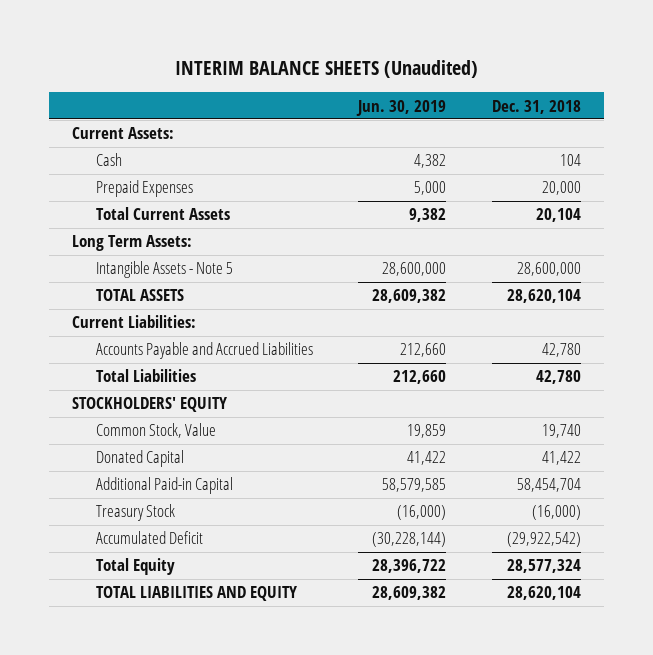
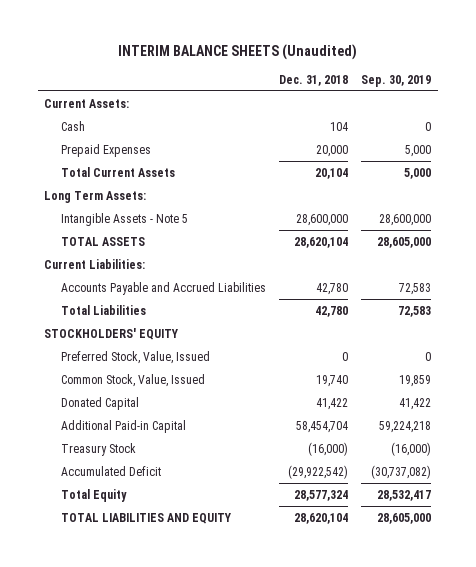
- | Jun. 30, 2019 | Dec. 31, 2018
+ | Dec. 31, 2018 | Sep. 30, 2019
- Common Stock, Value | 19,859 | 19,740
+ Preferred Stock, Value, Issued | 0 | 0
+ Common Stock, Value, Issued | 19,740 | 19,859

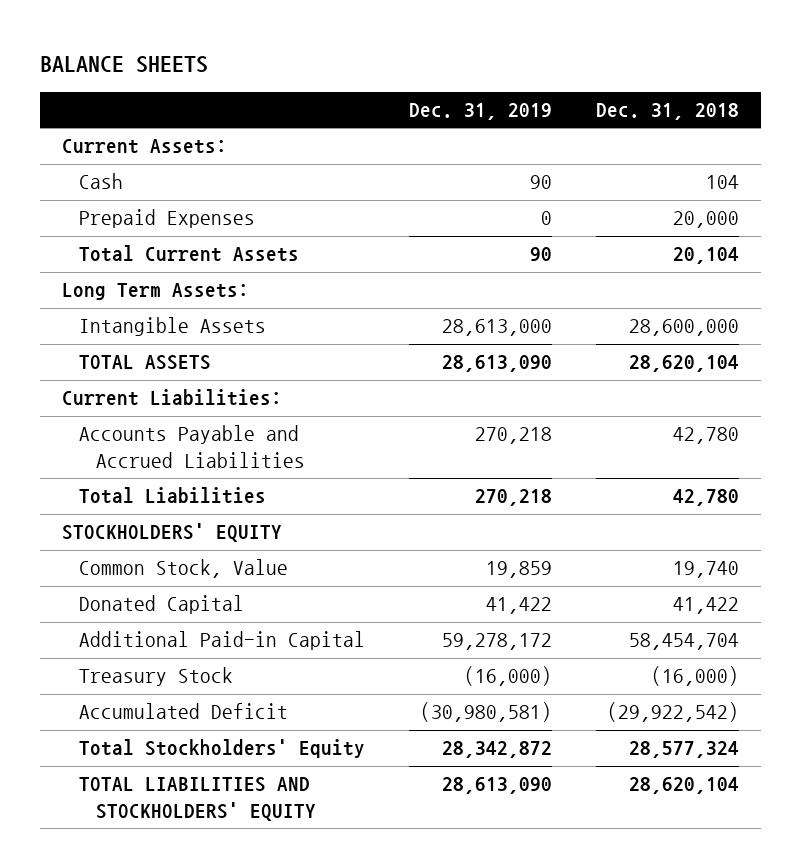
- INTERIM BALANCE SHEETS (Unaudited)
+ BALANCE SHEETS
- | Dec. 31, 2018 | Sep. 30, 2019
+ | Dec. 31, 2019 | Dec. 31, 2018
- Intangible Assets - Note 5 | 28,600,000 | 28,600,000
+ Intangible Assets | 28,613,000 | 28,600,000
- Preferred Stock, Value, Issued | 0 | 0
- Common Stock, Value, Issued | 19,740 | 19,859
+ Common Stock, Value | 19,859 | 19,740
- Total Equity | 28,577,324 | 28,532,417
- TOTAL LIABILITIES AND EQUITY | 28,620,104 | 28,605,000
+ Total Stockholders' Equity | 28,342,872 | 28,577,324
+ TOTAL LIABILITIES AND STOCKHOLDERS' EQUITY | 28,613,090 | 28,620,104

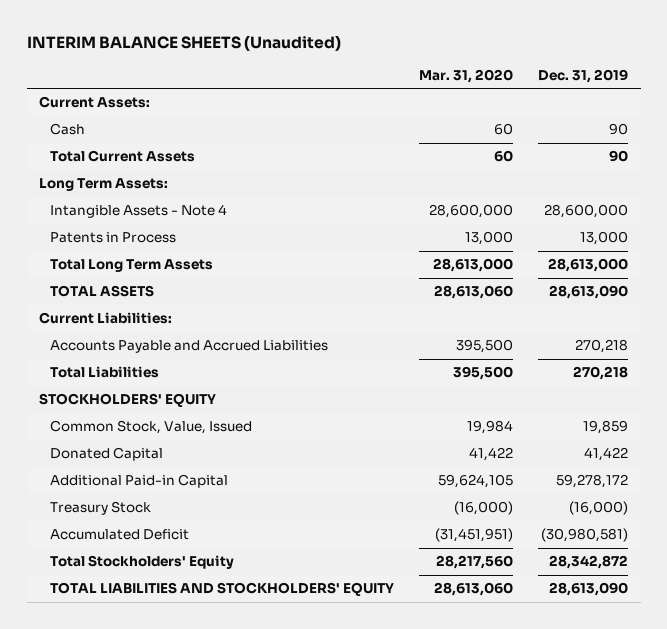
- BALANCE SHEETS
+ INTERIM BALANCE SHEETS (Unaudited)
- | Dec. 31, 2019 | Dec. 31, 2018
+ | Mar. 31, 2020 | Dec. 31, 2019
- Prepaid Expenses | 0 | 20,000
- Intangible Assets | 28,613,000 | 28,600,000
+ Intangible Assets - Note 4 | 28,600,000 | 28,600,000
+ Patents in Process | 13,000 | 13,000
+ Total Long Term Assets | 28,613,000 | 28,613,000
- Common Stock, Value | 19,859 | 19,740
+ Common Stock, Value, Issued | 19,984 | 19,859

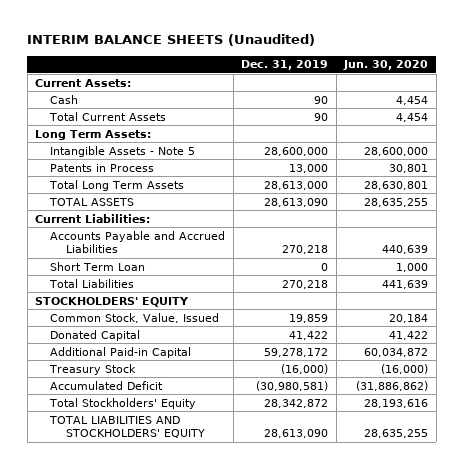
- | Mar. 31, 2020 | Dec. 31, 2019
+ | Dec. 31, 2019 | Jun. 30, 2020
- Intangible Assets - Note 4 | 28,600,000 | 28,600,000
+ Intangible Assets - Note 5 | 28,600,000 | 28,600,000
+ Short Term Loan | 0 | 1,000

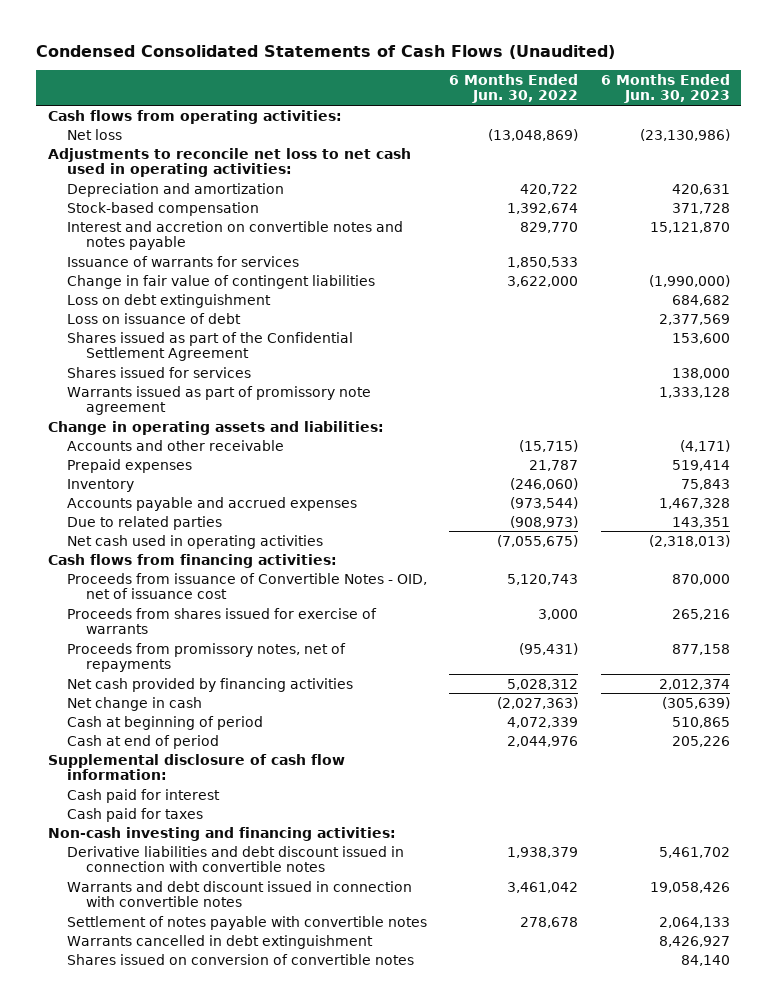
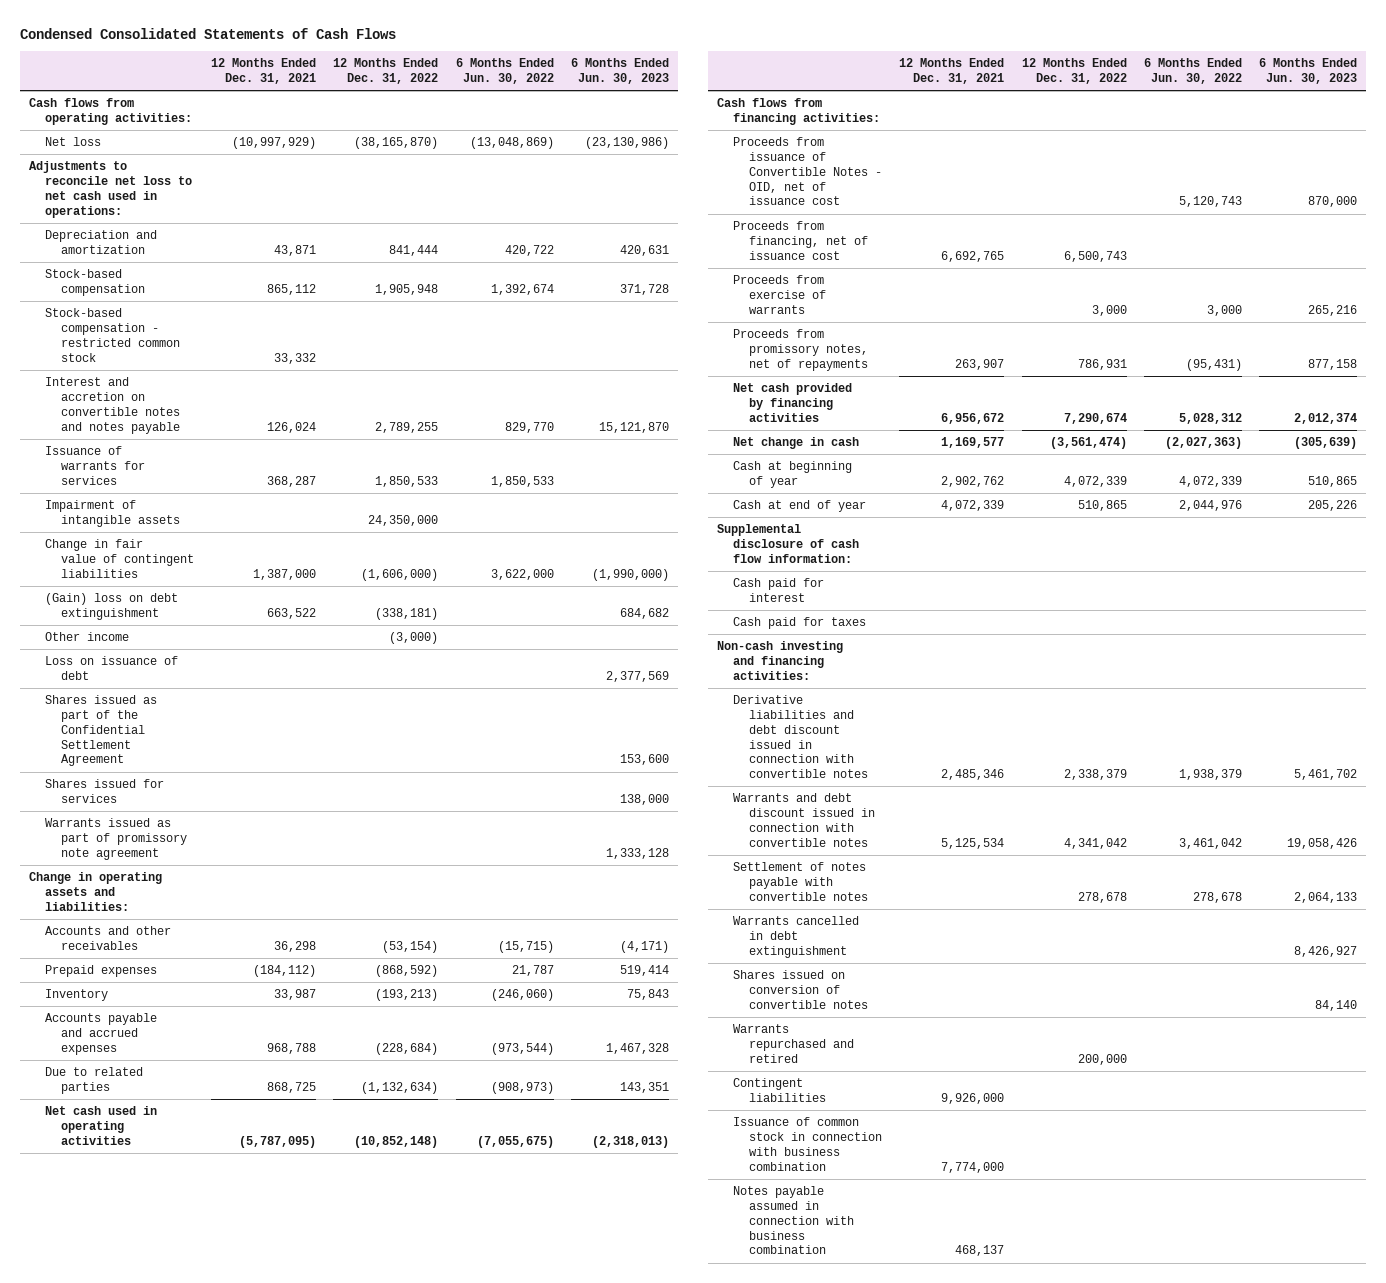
- Condensed Consolidated Statements of Cash Flows (Unaudited)
+ Condensed Consolidated Statements of Cash Flows
- | 6 Months Ended Jun. 30, 2022 | 6 Months Ended Jun. 30, 2023
+ | 12 Months Ended Dec. 31, 2021 | 12 Months Ended Dec. 31, 2022 | 6 Months Ended Jun. 30, 2022 | 6 Months Ended Jun. 30, 2023
- Adjustments to reconcile net loss to net cash used in operating activities:
+ Adjustments to reconcile net loss to net cash used in operations:
+ Stock-based compensation - restricted common stock | 33,332 | | |
+ Impairment of intangible assets | | 24,350,000 | |
- Loss on debt extinguishment | | 684,682
+ (Gain) loss on debt extinguishment | 663,522 | (338,181) | | 684,682
+ Other income | | (3,000) | |
- Accounts and other receivable | (15,715) | (4,171)
+ Accounts and other receivables | 36,298 | (53,154) | (15,715) | (4,171)
- Proceeds from shares issued for exercise of warrants | 3,000 | 265,216
+ Proceeds from financing, net of issuance cost | 6,692,765 | 6,500,743 | |
+ Proceeds from exercise of warrants | | 3,000 | 3,000 | 265,216
- Cash at beginning of period | 4,072,339 | 510,865
- Cash at end of period | 2,044,976 | 205,226
+ Cash at beginning of year | 2,902,762 | 4,072,339 | 4,072,339 | 510,865
+ Cash at end of year | 4,072,339 | 510,865 | 2,044,976 | 205,226
+ Warrants repurchased and retired | | 200,000 | |
+ Contingent liabilities | 9,926,000 | | |
+ Issuance of common stock in connection with business combination | 7,774,000 | | |
+ Notes payable assumed in connection with business combination | 468,137 | | |

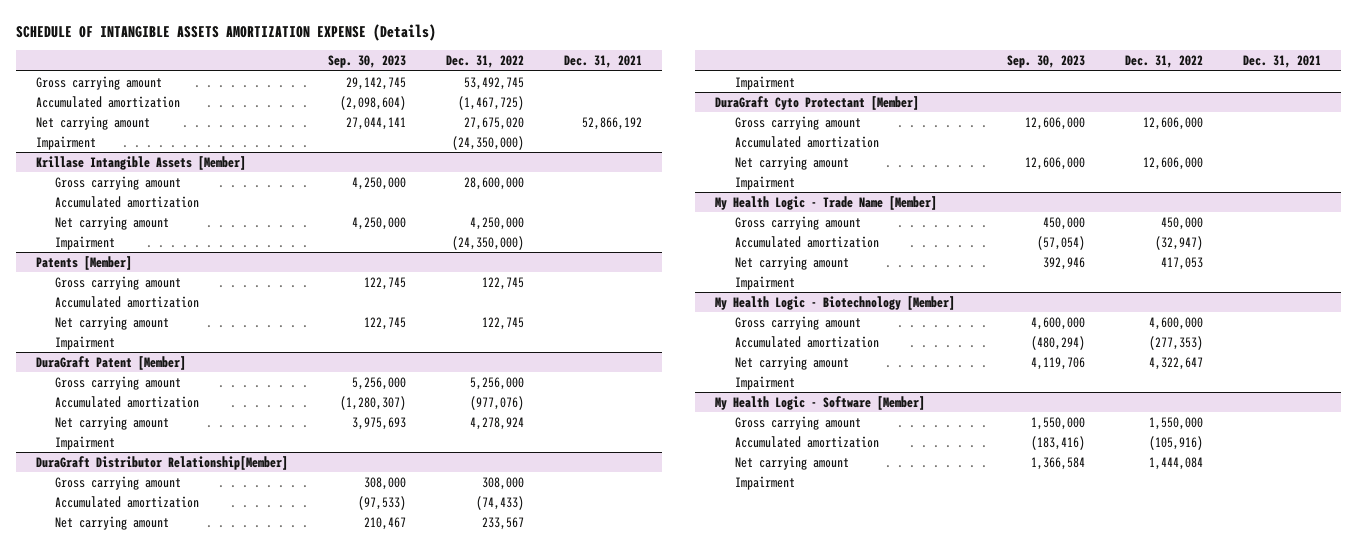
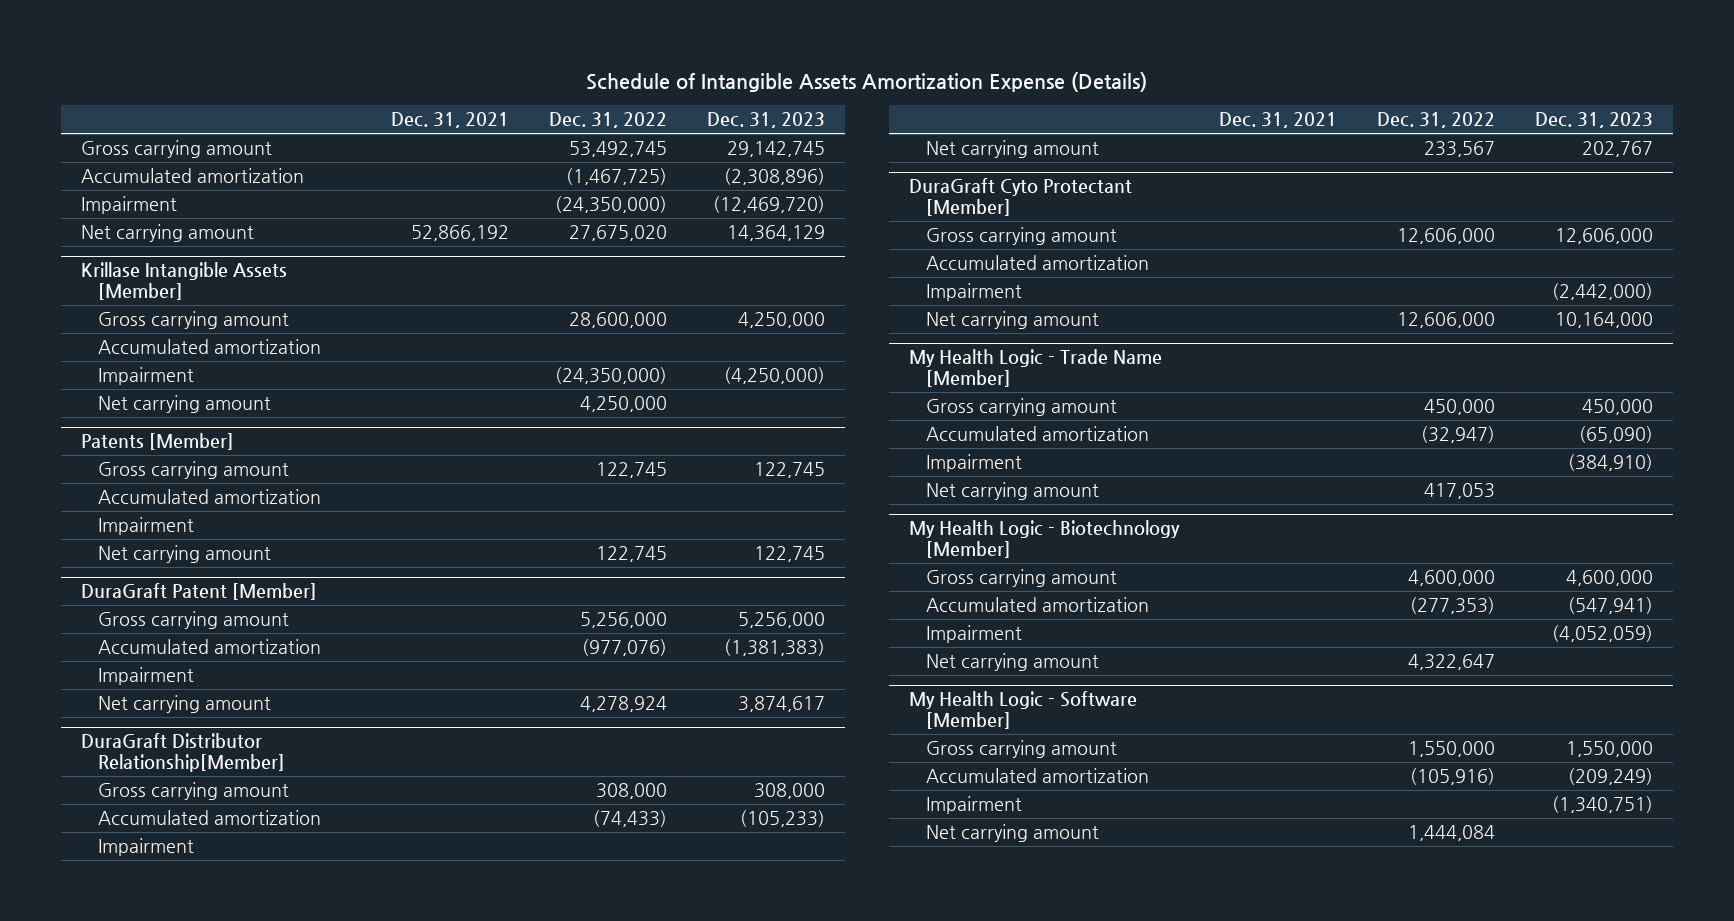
- SCHEDULE OF INTANGIBLE ASSETS AMORTIZATION EXPENSE (Details)
+ Schedule of Intangible Assets Amortization Expense (Details)
- | Sep. 30, 2023 | Dec. 31, 2022 | Dec. 31, 2021
+ | Dec. 31, 2021 | Dec. 31, 2022 | Dec. 31, 2023
moved down: Net carrying amount | 52,866,192 | 27,675,020 | 14,364,129
@ Krillase Intangible Assets [Member]
moved down: Net carrying amount | | 4,250,000 |
@ Patents [Member]
moved down: Net carrying amount | | 122,745 | 122,745
@ DuraGraft Patent [Member]
moved down: Net carrying amount | | 4,278,924 | 3,874,617
@ DuraGraft Distributor Relationship[Member]
moved down: Net carrying amount | | 233,567 | 202,767
@ DuraGraft Cyto Protectant [Member]
moved down: Net carrying amount | | 12,606,000 | 10,164,000
@ My Health Logic - Trade Name [Member]
moved down: Net carrying amount | | 417,053 |
@ My Health Logic - Biotechnology [Member]
moved down: Net carrying amount | | 4,322,647 |
@ My Health Logic - Software [Member]
moved down: Net carrying amount | | 1,444,084 |

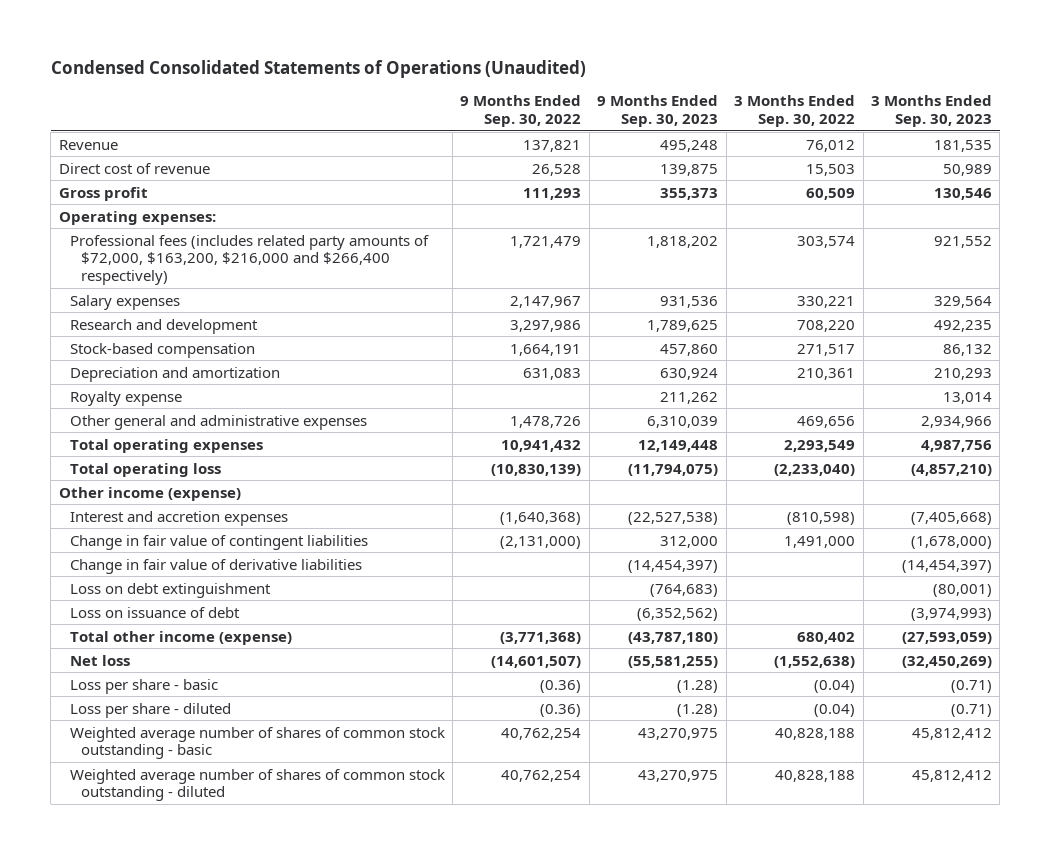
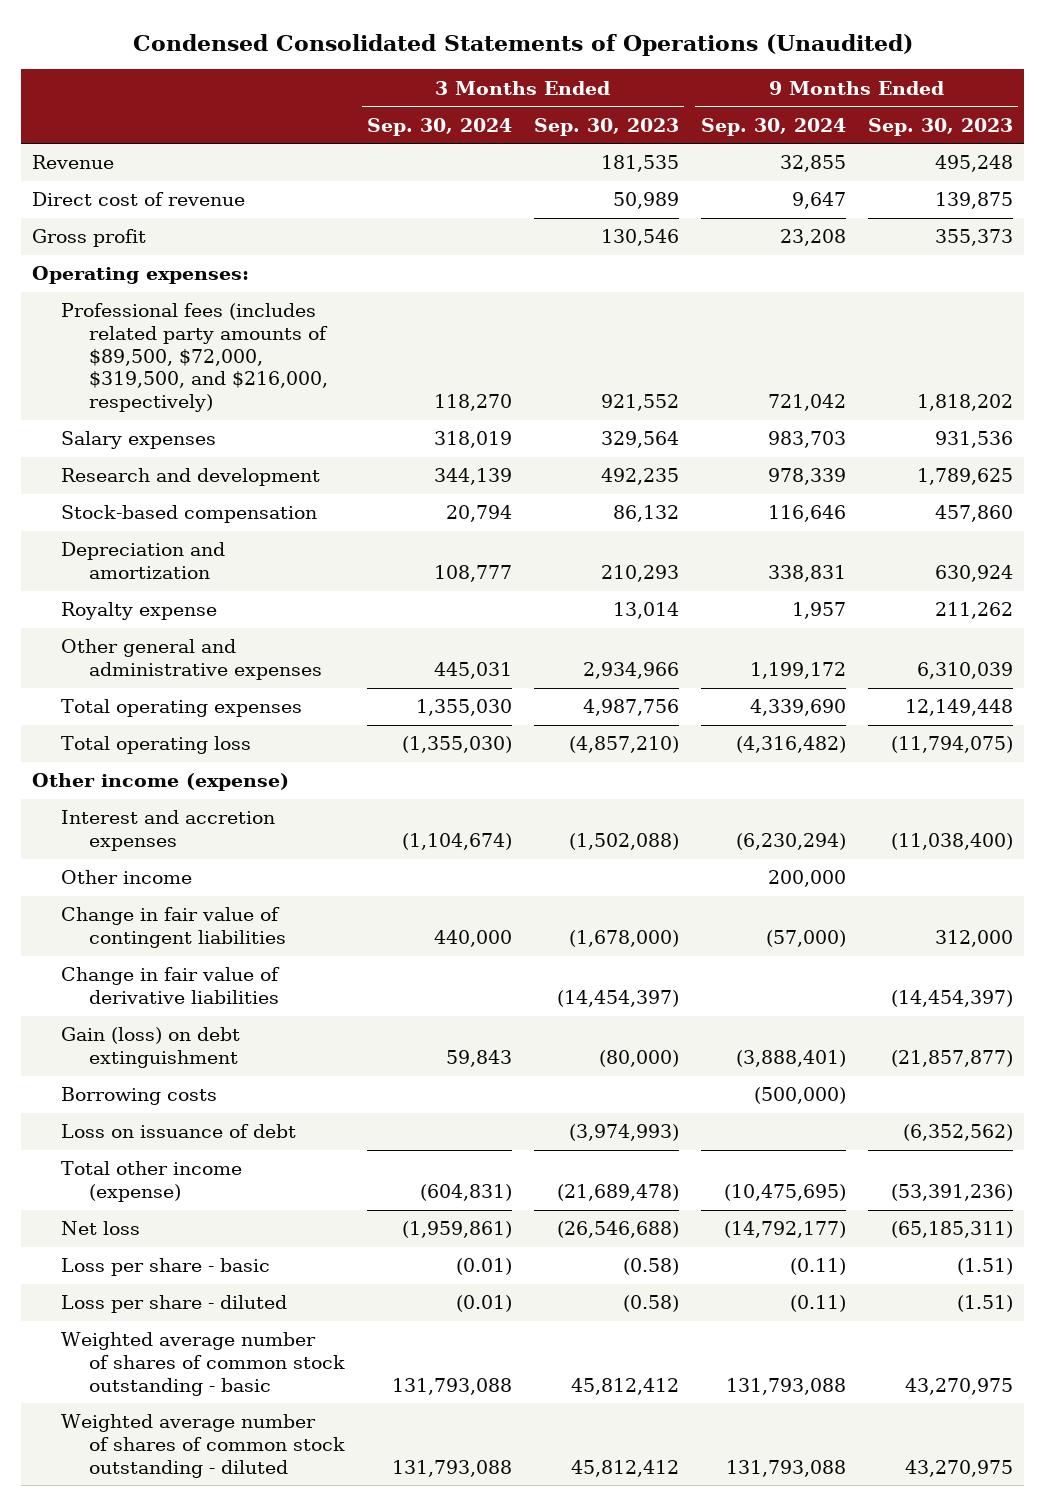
- | 9 Months Ended Sep. 30, 2022 | 9 Months Ended Sep. 30, 2023 | 3 Months Ended Sep. 30, 2022 | 3 Months Ended Sep. 30, 2023
+ | 3 Months Ended Sep. 30, 2024 | 3 Months Ended Sep. 30, 2023 | 9 Months Ended Sep. 30, 2024 | 9 Months Ended Sep. 30, 2023
- Professional fees (includes related party amounts of $72,000, $163,200, $216,000 and $266,400 respectively) | 1,721,479 | 1,818,202 | 303,574 | 921,552
+ Professional fees (includes related party amounts of $89,500, $72,000, $319,500, and $216,000, respectively) | 118,270 | 921,552 | 721,042 | 1,818,202
- Interest and accretion expenses | (1,640,368) | (22,527,538) | (810,598) | (7,405,668)
+ Interest and accretion expenses | (1,104,674) | (1,502,088) | (6,230,294) | (11,038,400)
+ Other income | | | 200,000 |
- Loss on debt extinguishment | | (764,683) | | (80,001)
+ Gain (loss) on debt extinguishment | 59,843 | (80,000) | (3,888,401) | (21,857,877)
+ Borrowing costs | | | (500,000) |
- Total other income (expense) | (3,771,368) | (43,787,180) | 680,402 | (27,593,059)
- Net loss | (14,601,507) | (55,581,255) | (1,552,638) | (32,450,269)
- Loss per share - basic | (0.36) | (1.28) | (0.04) | (0.71)
- Loss per share - diluted | (0.36) | (1.28) | (0.04) | (0.71)
+ Total other income (expense) | (604,831) | (21,689,478) | (10,475,695) | (53,391,236)
+ Net loss | (1,959,861) | (26,546,688) | (14,792,177) | (65,185,311)
+ Loss per share - basic | (0.01) | (0.58) | (0.11) | (1.51)
+ Loss per share - diluted | (0.01) | (0.58) | (0.11) | (1.51)

